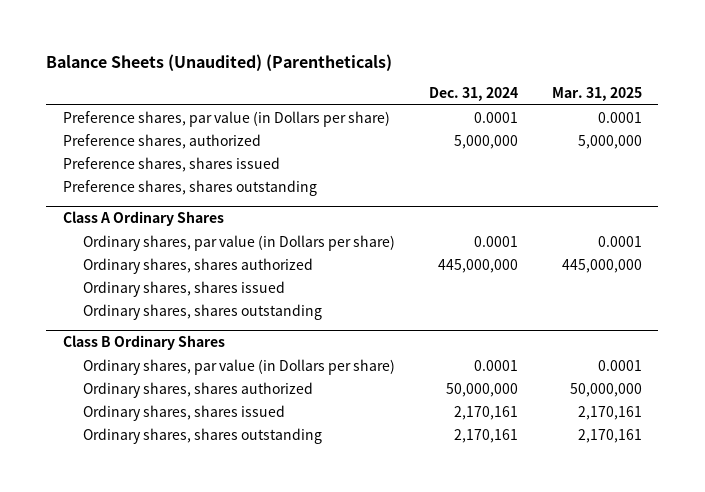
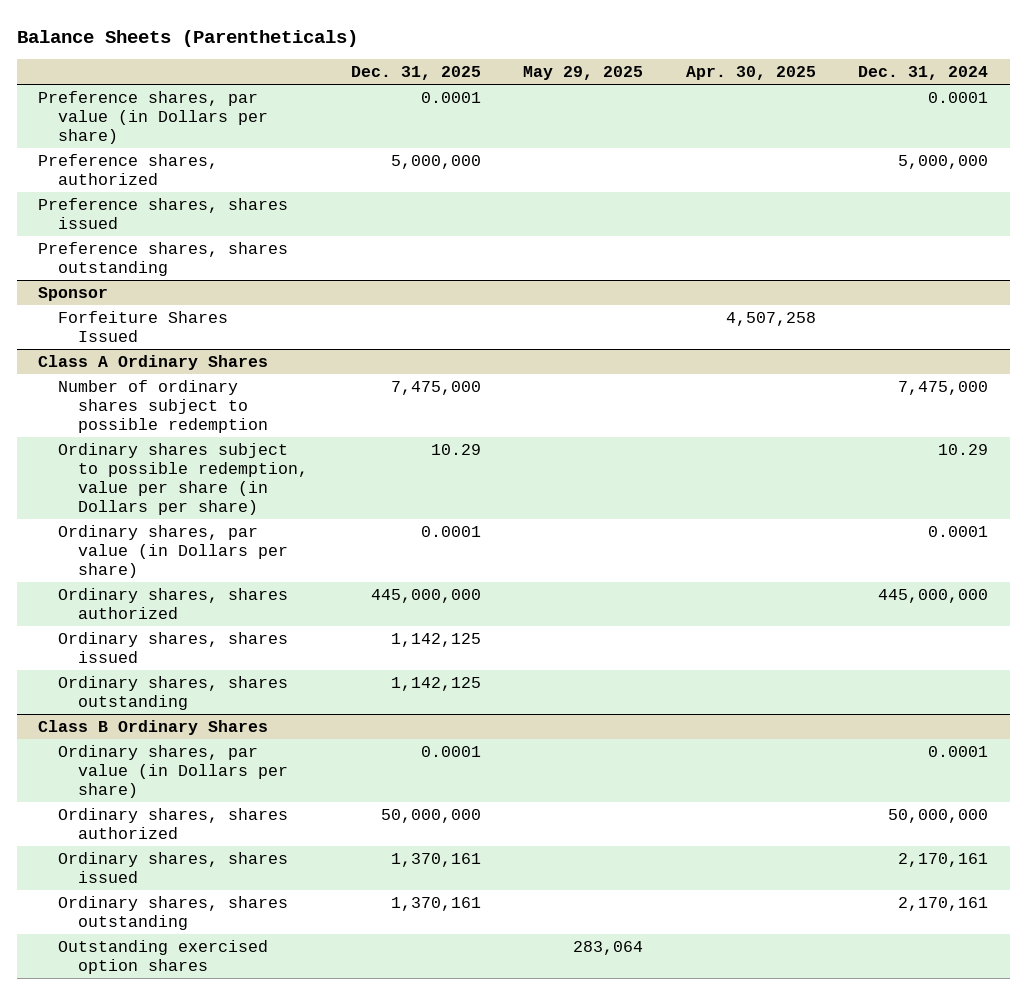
- Balance Sheets (Unaudited) (Parentheticals)
+ Balance Sheets (Parentheticals)
- | Dec. 31, 2024 | Mar. 31, 2025
+ | Dec. 31, 2025 | May 29, 2025 | Apr. 30, 2025 | Dec. 31, 2024
+ Sponsor
+ Forfeiture Shares Issued | | | 4,507,258 |
@ Class A Ordinary Shares
+ Number of ordinary shares subject to possible redemption | 7,475,000 | | | 7,475,000
+ Ordinary shares subject to possible redemption, value per share (in Dollars per share) | 10.29 | | | 10.29
@ Class B Ordinary Shares
+ Outstanding exercised option shares | | 283,064 | |

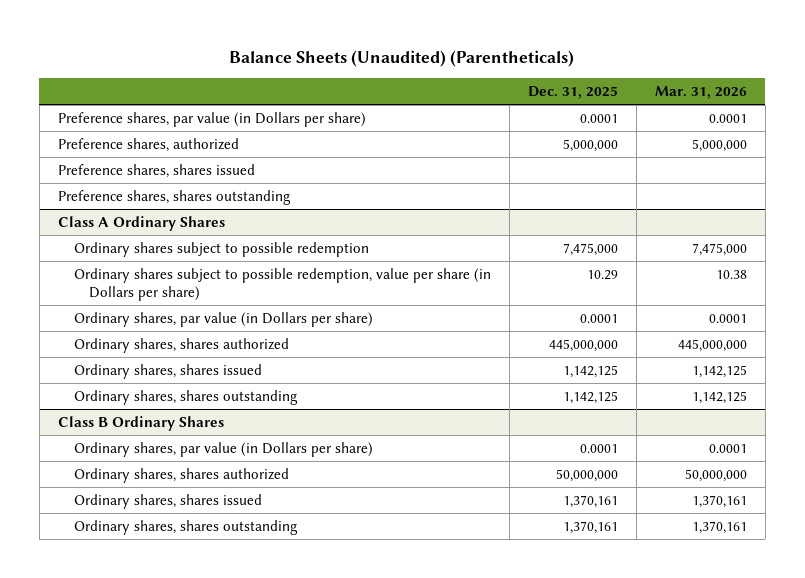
- Balance Sheets (Parentheticals)
+ Balance Sheets (Unaudited) (Parentheticals)
- | Dec. 31, 2025 | May 29, 2025 | Apr. 30, 2025 | Dec. 31, 2024
+ | Dec. 31, 2025 | Mar. 31, 2026
- Sponsor
- Forfeiture Shares Issued | | | 4,507,258 |
@ Class A Ordinary Shares
- Number of ordinary shares subject to possible redemption | 7,475,000 | | | 7,475,000
+ Ordinary shares subject to possible redemption | 7,475,000 | 7,475,000
@ Class B Ordinary Shares
- Outstanding exercised option shares | | 283,064 | |

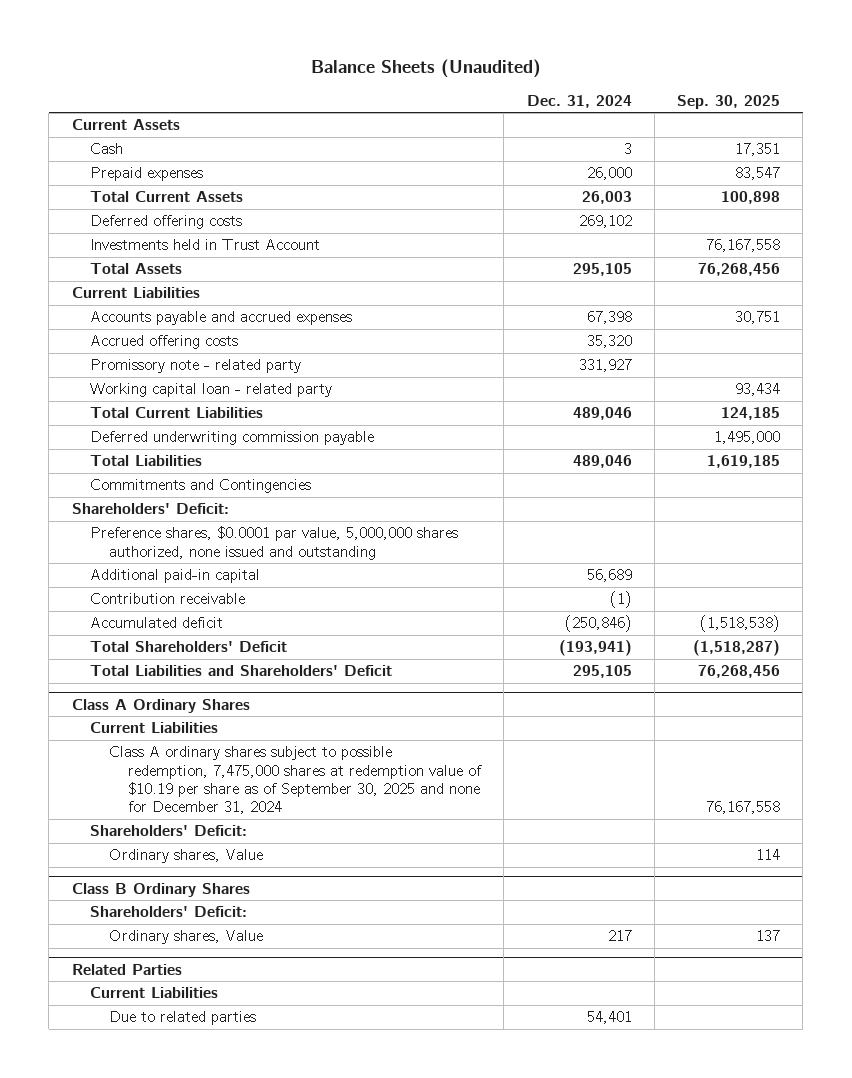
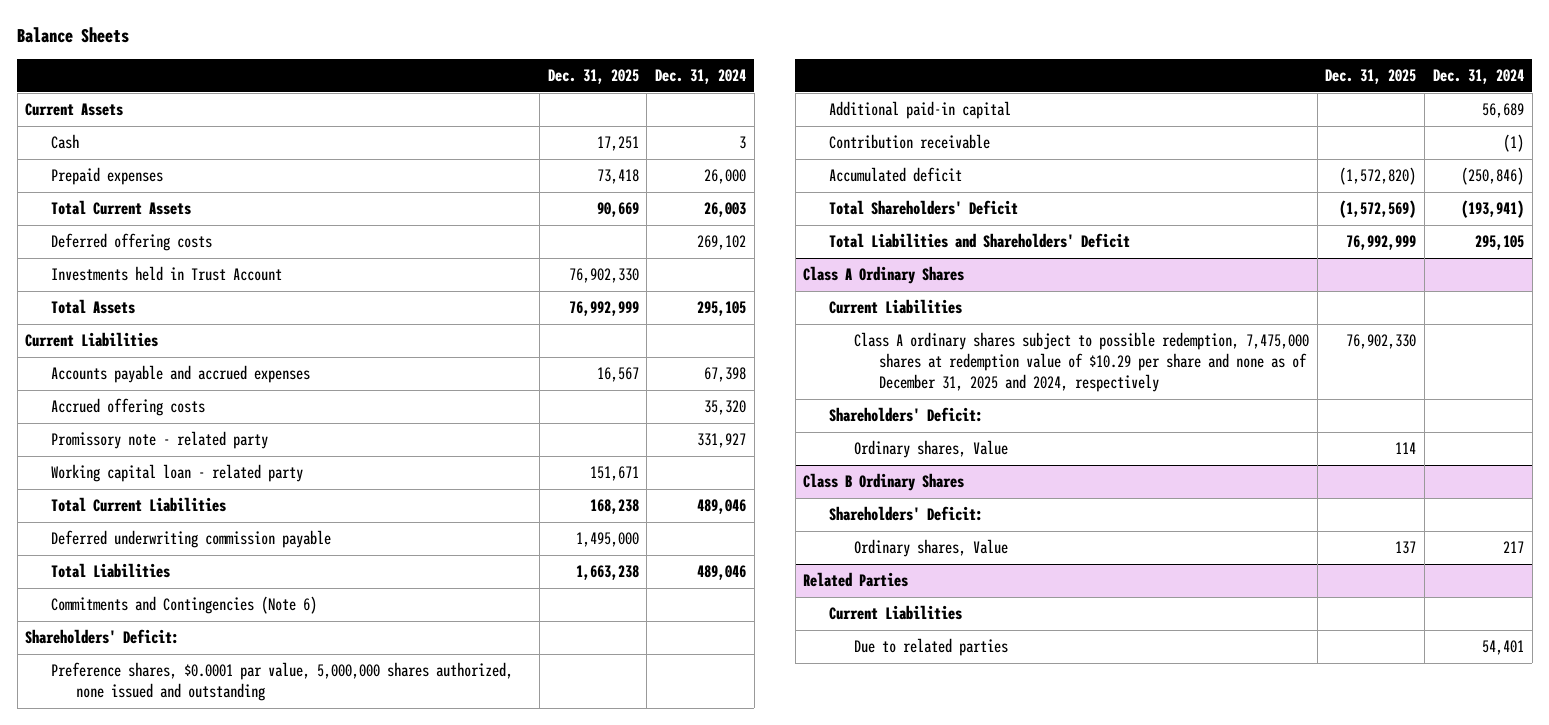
- Balance Sheets (Unaudited)
+ Balance Sheets
- | Dec. 31, 2024 | Sep. 30, 2025
+ | Dec. 31, 2025 | Dec. 31, 2024
- Commitments and Contingencies
+ Commitments and Contingencies (Note 6)
@ Class A Ordinary Shares
- Class A ordinary shares subject to possible redemption, 7,475,000 shares at redemption value of $10.19 per share as of September 30, 2025 and none for December 31, 2024 | | 76,167,558
+ Class A ordinary shares subject to possible redemption, 7,475,000 shares at redemption value of $10.29 per share and none as of December 31, 2025 and 2024, respectively | 76,902,330 |

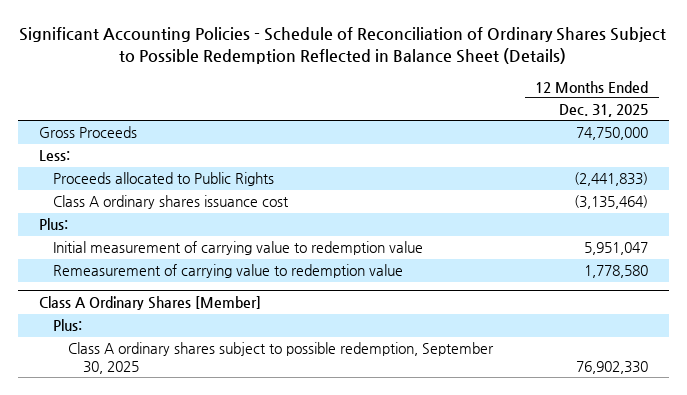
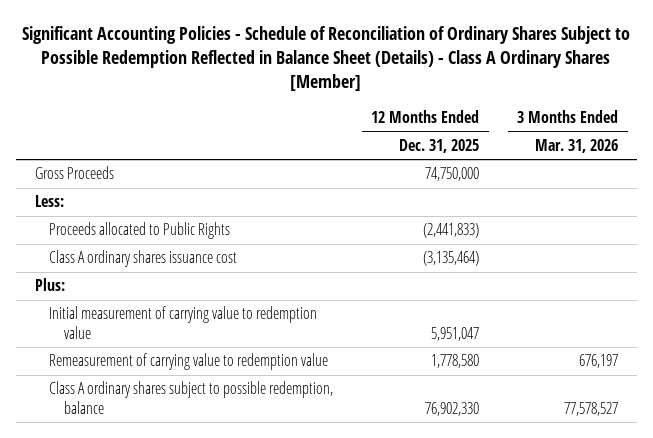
- Significant Accounting Policies - Schedule of Reconciliation of Ordinary Shares Subject to Possible Redemption Reflected in Balance Sheet (Details)
+ Significant Accounting Policies - Schedule of Reconciliation of Ordinary Shares Subject to Possible Redemption Reflected in Balance Sheet (Details) - Class A Ordinary Shares [Member]
- | 12 Months Ended Dec. 31, 2025
+ | 12 Months Ended Dec. 31, 2025 | 3 Months Ended Mar. 31, 2026
- Class A Ordinary Shares [Member]
- Plus:
- Class A ordinary shares subject to possible redemption, September 30, 2025 | 76,902,330
+ Class A ordinary shares subject to possible redemption, balance | 76,902,330 | 77,578,527

